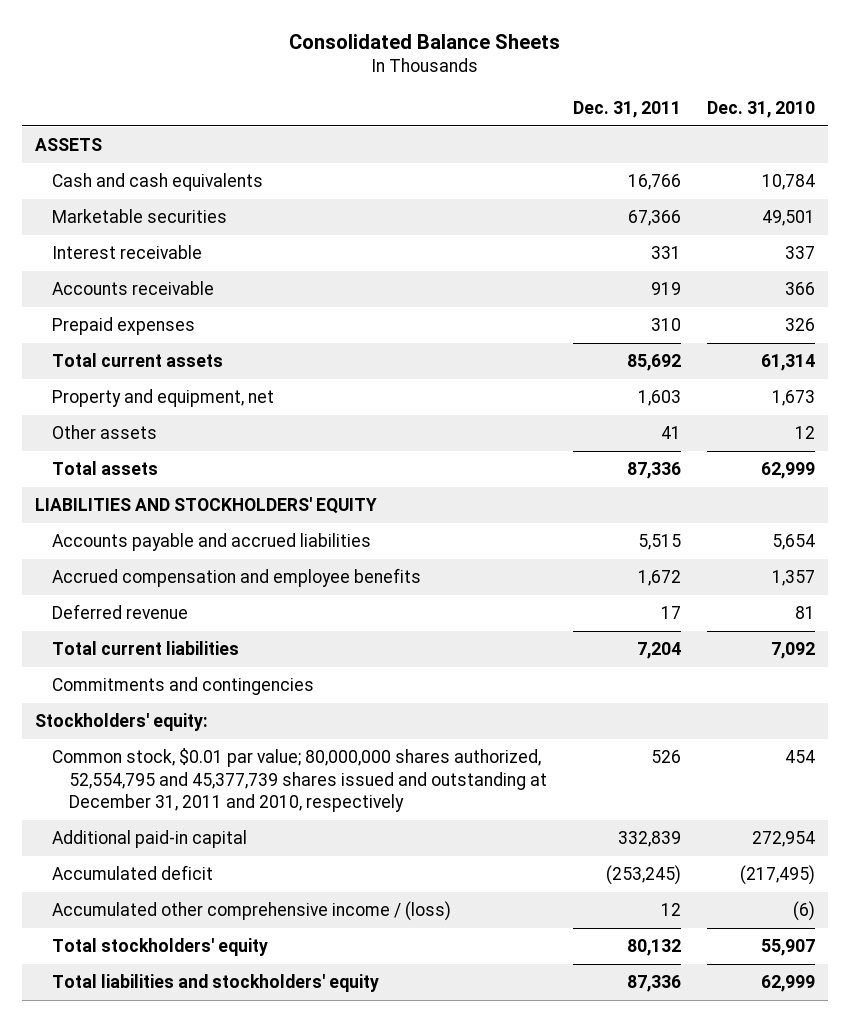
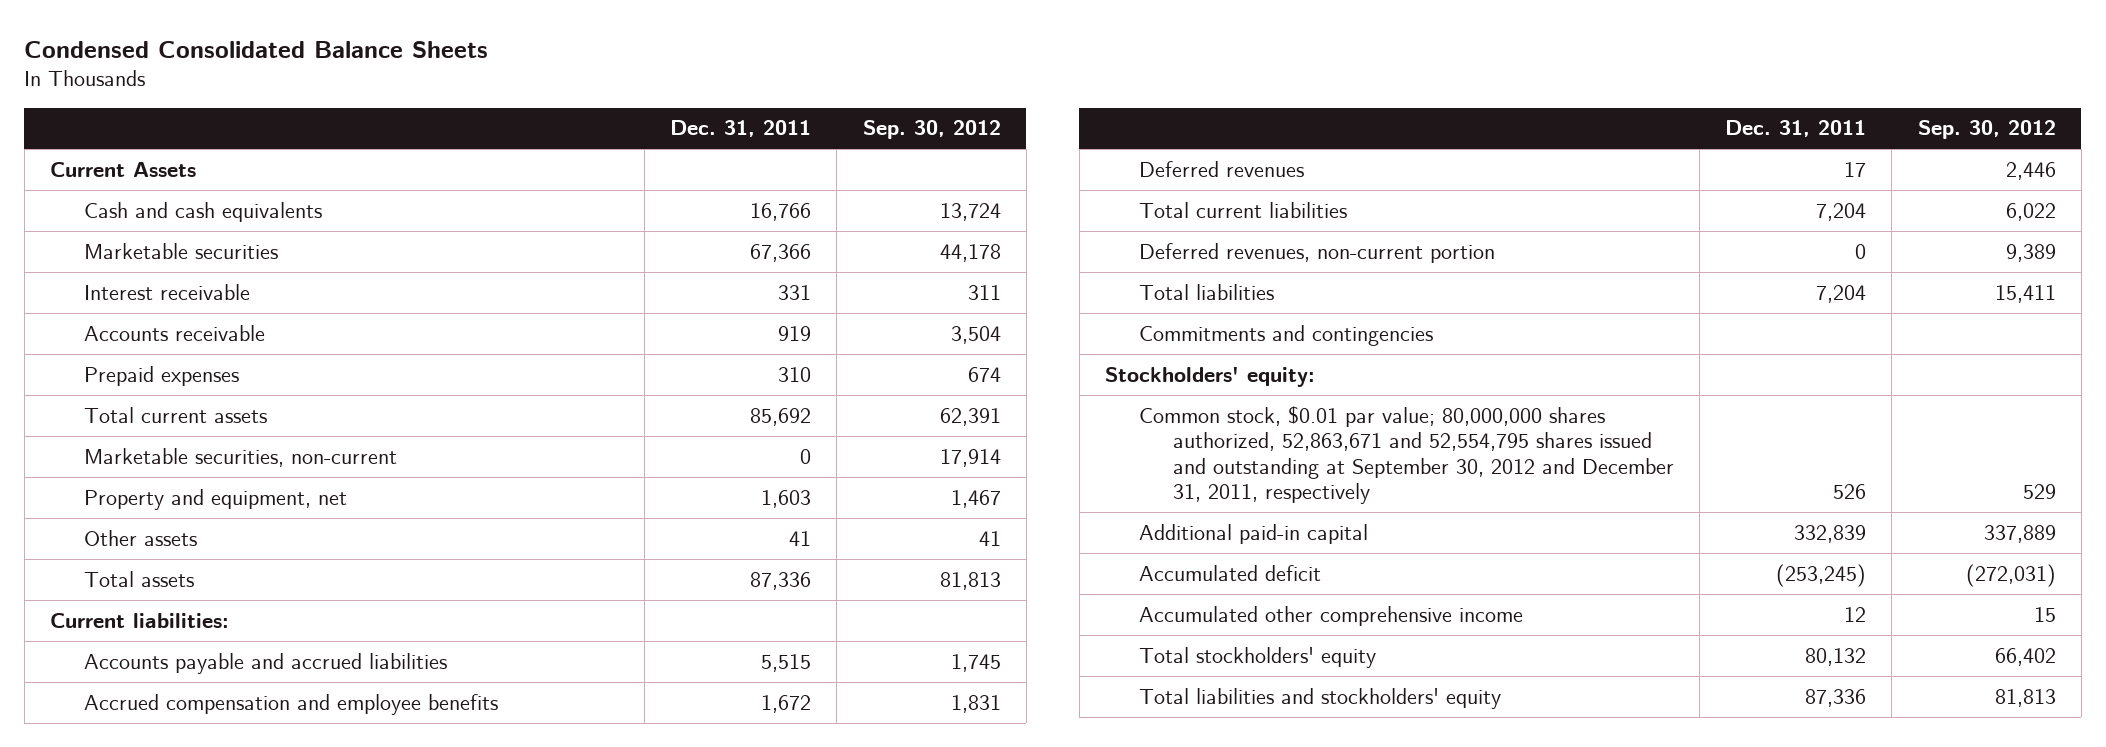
- Consolidated Balance Sheets
+ Condensed Consolidated Balance Sheets
- | Dec. 31, 2011 | Dec. 31, 2010
+ | Dec. 31, 2011 | Sep. 30, 2012
- ASSETS
+ Current Assets
+ Marketable securities, non-current | 0 | 17,914
- LIABILITIES AND STOCKHOLDERS' EQUITY
+ Current liabilities:
- Deferred revenue | 17 | 81
+ Deferred revenues | 17 | 2,446
+ Deferred revenues, non-current portion | 0 | 9,389
+ Total liabilities | 7,204 | 15,411
- Common stock, $0.01 par value; 80,000,000 shares authorized, 52,554,795 and 45,377,739 shares issued and outstanding at December 31, 2011 and 2010, respectively | 526 | 454
+ Common stock, $0.01 par value; 80,000,000 shares authorized, 52,863,671 and 52,554,795 shares issued and outstanding at September 30, 2012 and December 31, 2011, respectively | 526 | 529
- Accumulated other comprehensive income / (loss) | 12 | (6)
+ Accumulated other comprehensive income | 12 | 15

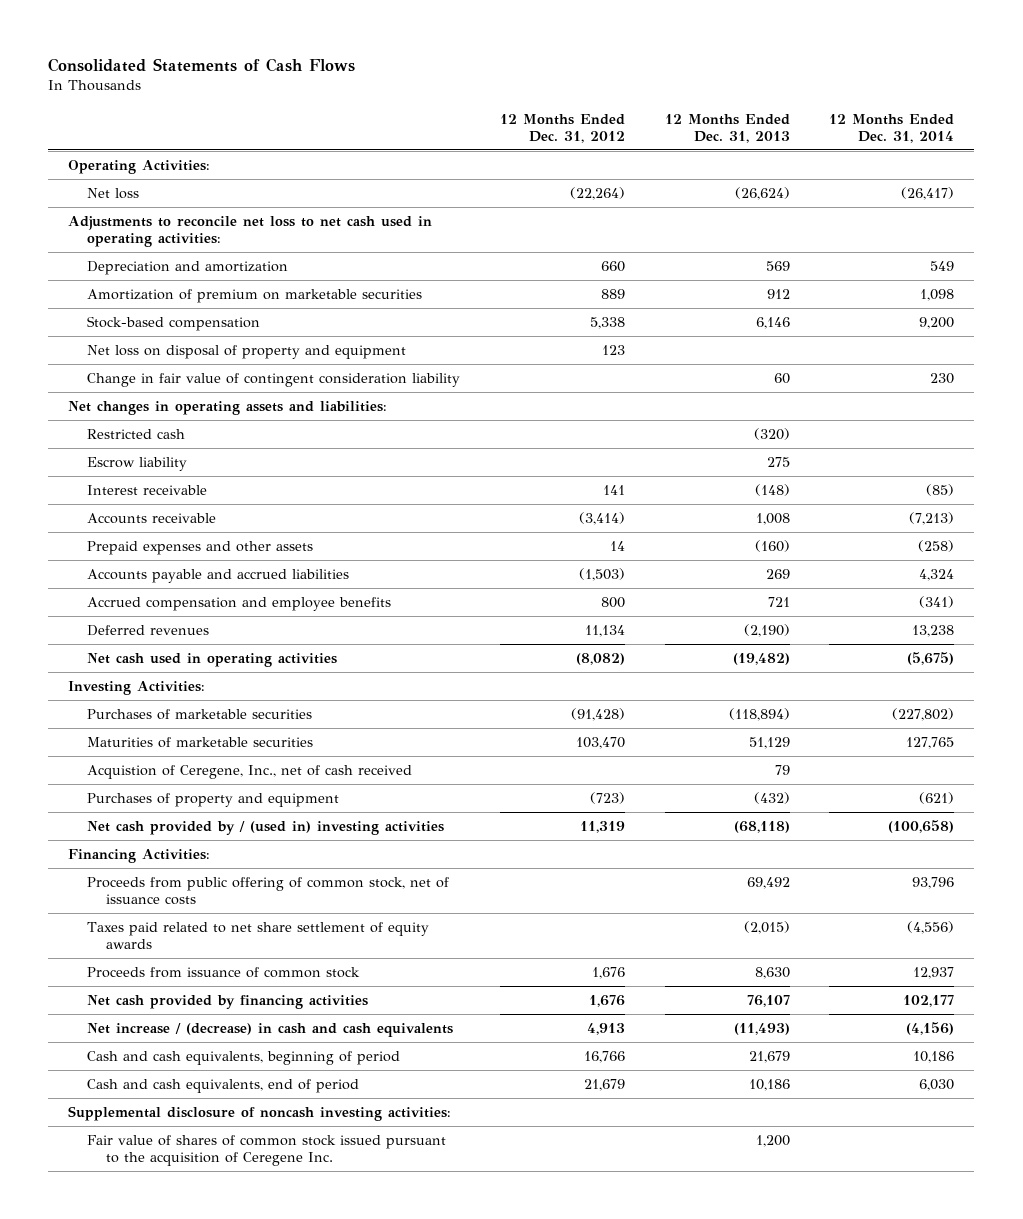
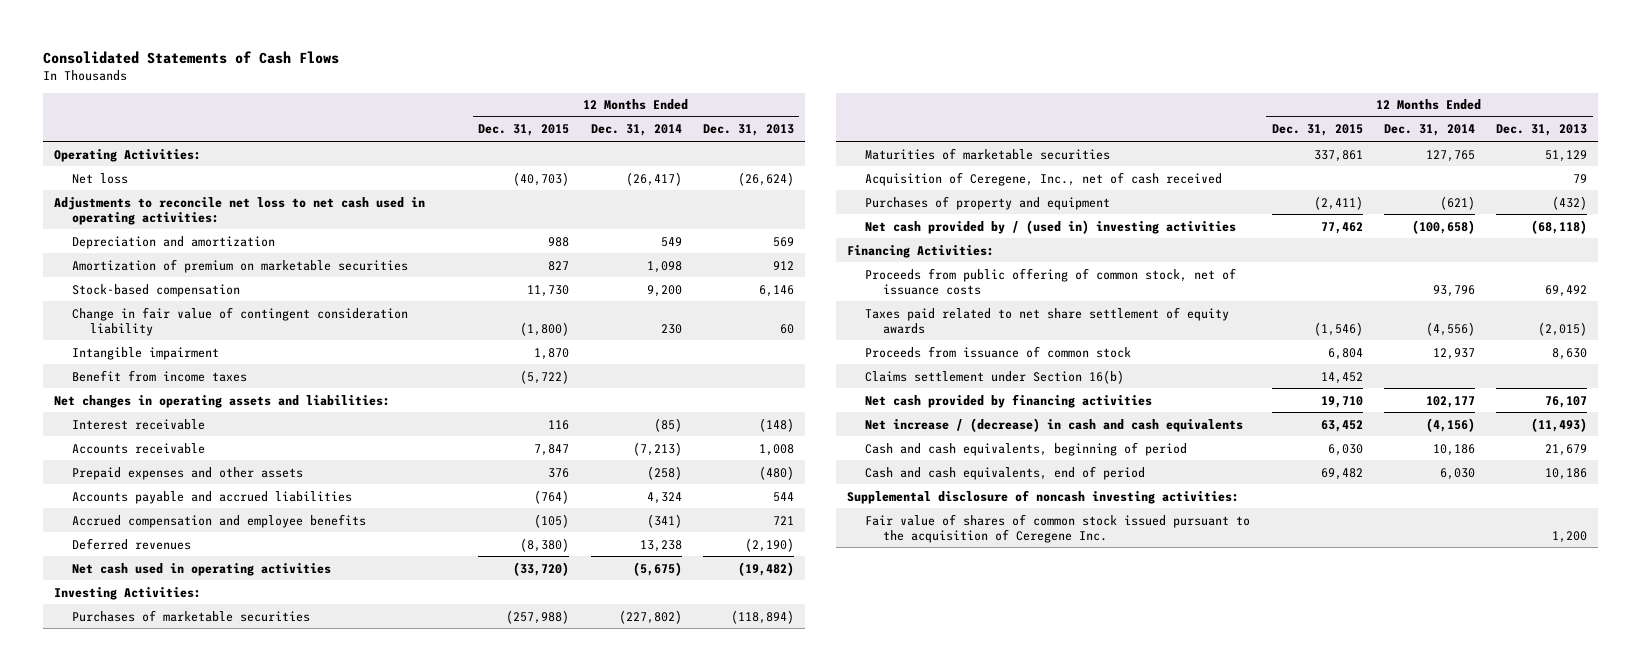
- | 12 Months Ended Dec. 31, 2012 | 12 Months Ended Dec. 31, 2013 | 12 Months Ended Dec. 31, 2014
+ | 12 Months Ended Dec. 31, 2015 | 12 Months Ended Dec. 31, 2014 | 12 Months Ended Dec. 31, 2013
- Net loss on disposal of property and equipment | 123 | |
+ Intangible impairment | 1,870 | |
+ Benefit from income taxes | (5,722) | |
- Restricted cash | | (320) |
- Escrow liability | | 275 |
- Prepaid expenses and other assets | 14 | (160) | (258)
- Accounts payable and accrued liabilities | (1,503) | 269 | 4,324
+ Prepaid expenses and other assets | 376 | (258) | (480)
+ Accounts payable and accrued liabilities | (764) | 4,324 | 544
- Acquistion of Ceregene, Inc., net of cash received | | 79 |
+ Acquisition of Ceregene, Inc., net of cash received | | | 79
+ Claims settlement under Section 16(b) | 14,452 | |

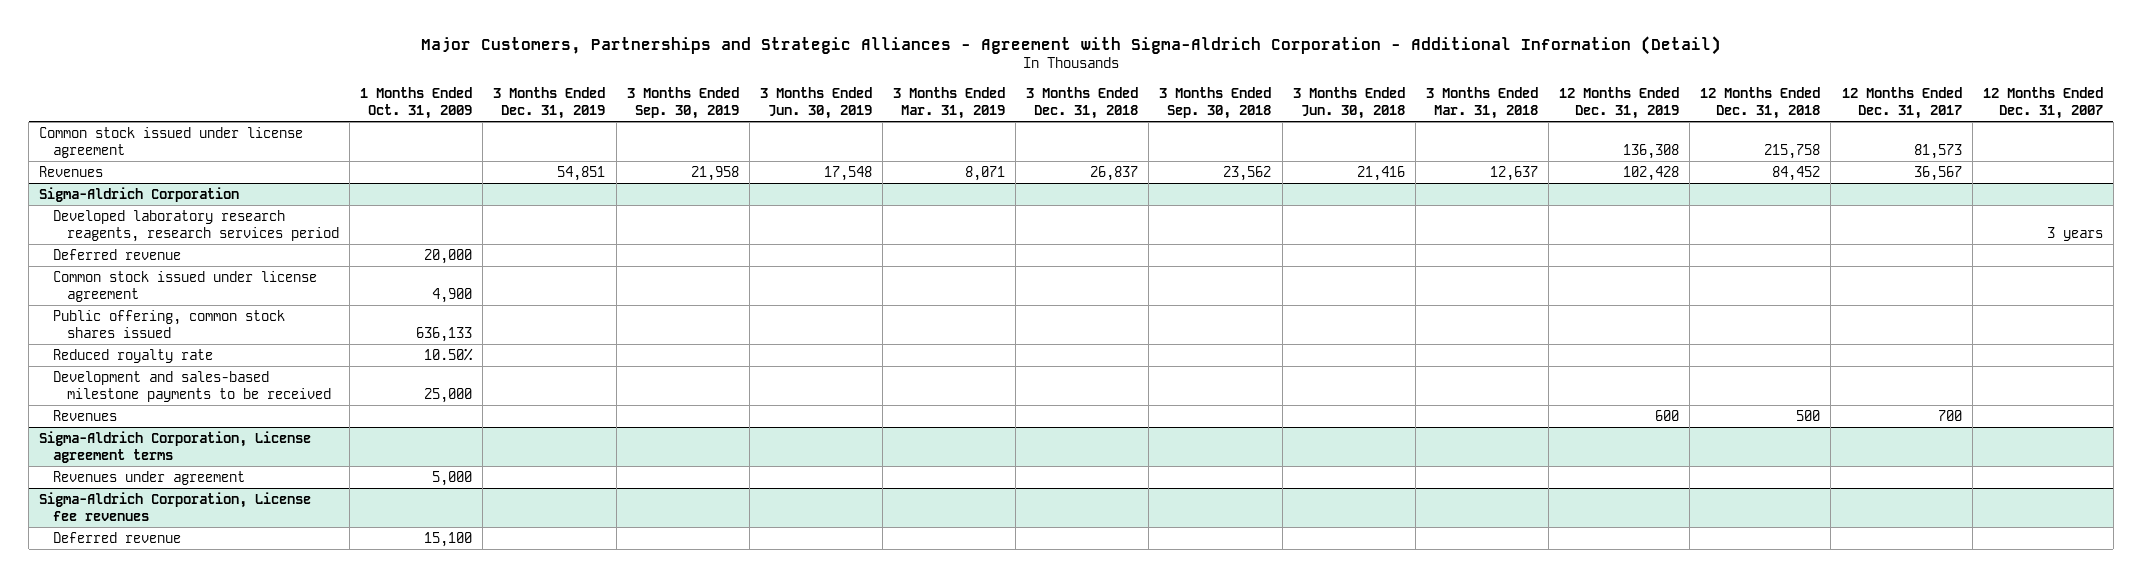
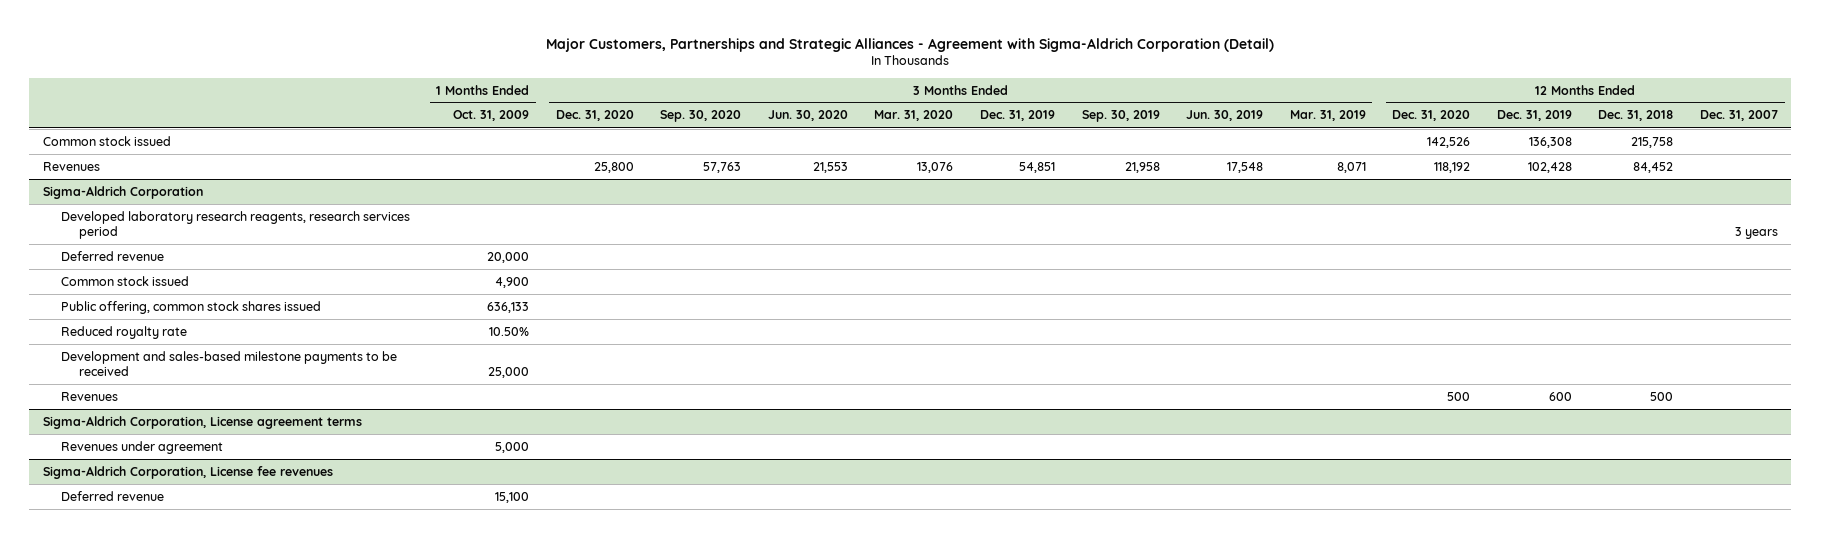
- Major Customers, Partnerships and Strategic Alliances - Agreement with Sigma-Aldrich Corporation - Additional Information (Detail)
+ Major Customers, Partnerships and Strategic Alliances - Agreement with Sigma-Aldrich Corporation (Detail)
- | 1 Months Ended Oct. 31, 2009 | 3 Months Ended Dec. 31, 2019 | 3 Months Ended Sep. 30, 2019 | 3 Months Ended Jun. 30, 2019 | 3 Months Ended Mar. 31, 2019 | 3 Months Ended Dec. 31, 2018 | 3 Months Ended Sep. 30, 2018 | 3 Months Ended Jun. 30, 2018 | 3 Months Ended Mar. 31, 2018 | 12 Months Ended Dec. 31, 2019 | 12 Months Ended Dec. 31, 2018 | 12 Months Ended Dec. 31, 2017 | 12 Months Ended Dec. 31, 2007
+ | 1 Months Ended Oct. 31, 2009 | 3 Months Ended Dec. 31, 2020 | 3 Months Ended Sep. 30, 2020 | 3 Months Ended Jun. 30, 2020 | 3 Months Ended Mar. 31, 2020 | 3 Months Ended Dec. 31, 2019 | 3 Months Ended Sep. 30, 2019 | 3 Months Ended Jun. 30, 2019 | 3 Months Ended Mar. 31, 2019 | 12 Months Ended Dec. 31, 2020 | 12 Months Ended Dec. 31, 2019 | 12 Months Ended Dec. 31, 2018 | 12 Months Ended Dec. 31, 2007
- Common stock issued under license agreement | | | | | | | | | | 136,308 | 215,758 | 81,573 |
+ Common stock issued | | | | | | | | | | 142,526 | 136,308 | 215,758 |
@ Sigma-Aldrich Corporation
- Common stock issued under license agreement | 4,900 | | | | | | | | | | | |
+ Common stock issued | 4,900 | | | | | | | | | | | |

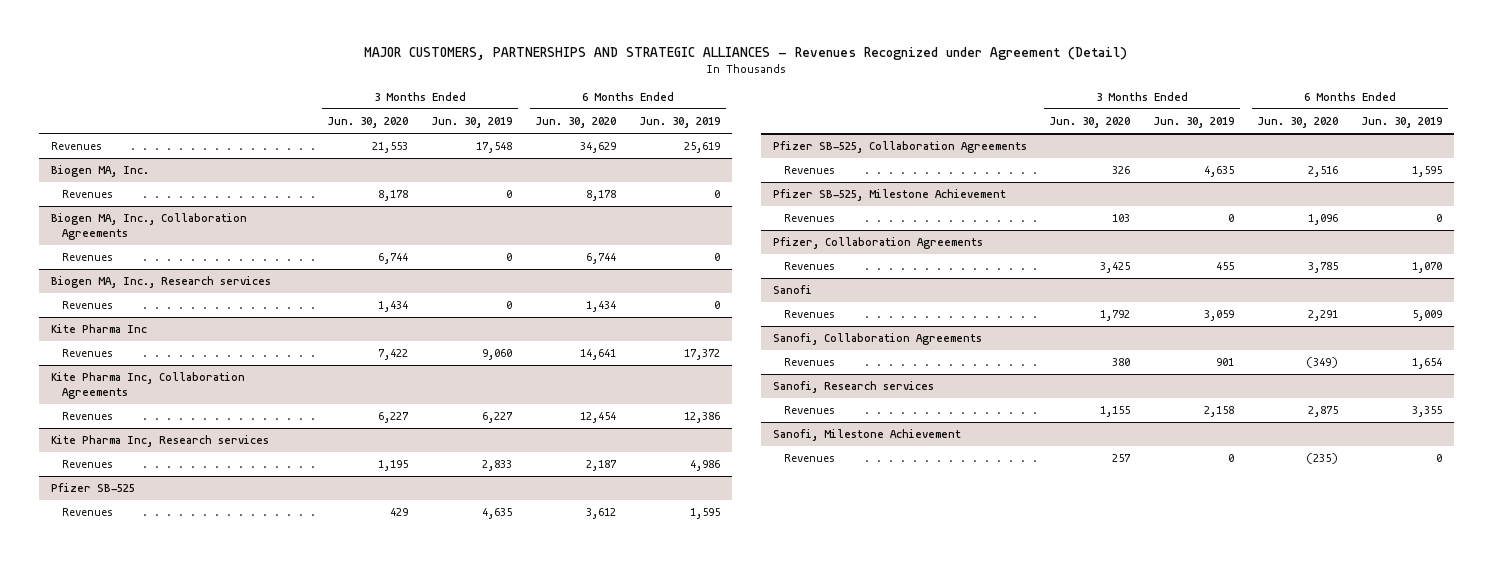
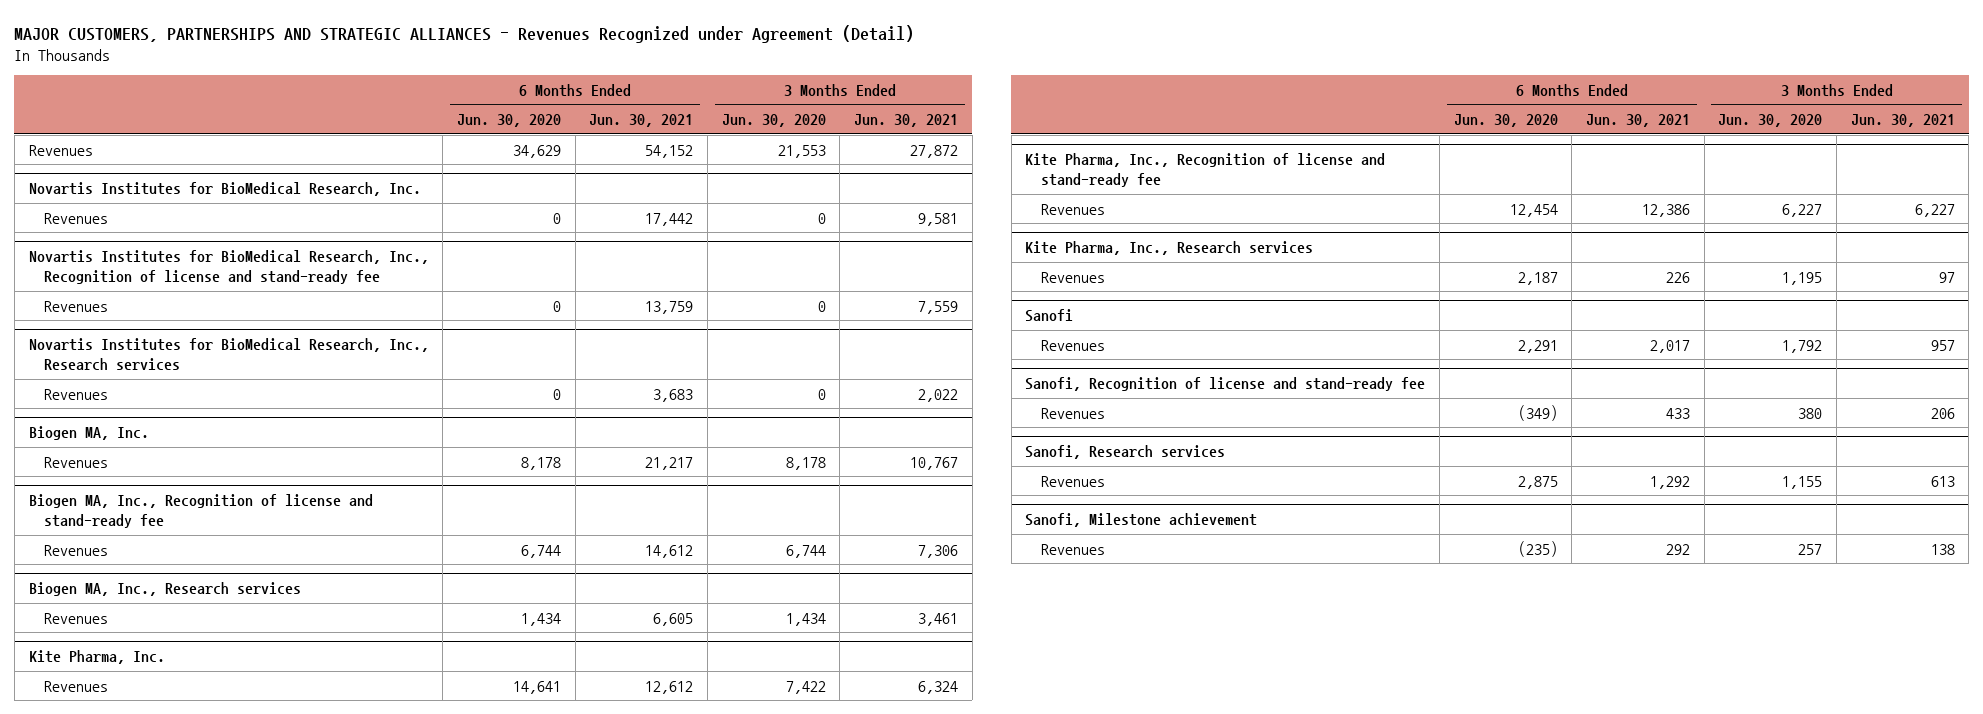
- | 3 Months Ended Jun. 30, 2020 | 3 Months Ended Jun. 30, 2019 | 6 Months Ended Jun. 30, 2020 | 6 Months Ended Jun. 30, 2019
+ | 6 Months Ended Jun. 30, 2020 | 6 Months Ended Jun. 30, 2021 | 3 Months Ended Jun. 30, 2020 | 3 Months Ended Jun. 30, 2021
+ Novartis Institutes for BioMedical Research, Inc.
+ Revenues | 0 | 17,442 | 0 | 9,581
+ Novartis Institutes for BioMedical Research, Inc., Recognition of license and stand-ready fee
+ Revenues | 0 | 13,759 | 0 | 7,559
+ Novartis Institutes for BioMedical Research, Inc., Research services
+ Revenues | 0 | 3,683 | 0 | 2,022
- Biogen MA, Inc., Collaboration Agreements
+ Biogen MA, Inc., Recognition of license and stand-ready fee
- Kite Pharma Inc
+ Kite Pharma, Inc.
- Kite Pharma Inc, Collaboration Agreements
+ Kite Pharma, Inc., Recognition of license and stand-ready fee
- Kite Pharma Inc, Research services
+ Kite Pharma, Inc., Research services
- Pfizer SB-525
- Revenues | 429 | 4,635 | 3,612 | 1,595
- Pfizer SB-525, Collaboration Agreements
- Revenues | 326 | 4,635 | 2,516 | 1,595
- Pfizer SB-525, Milestone Achievement
- Revenues | 103 | 0 | 1,096 | 0
- Pfizer, Collaboration Agreements
- Revenues | 3,425 | 455 | 3,785 | 1,070
- Sanofi, Collaboration Agreements
+ Sanofi, Recognition of license and stand-ready fee
- Sanofi, Milestone Achievement
+ Sanofi, Milestone achievement

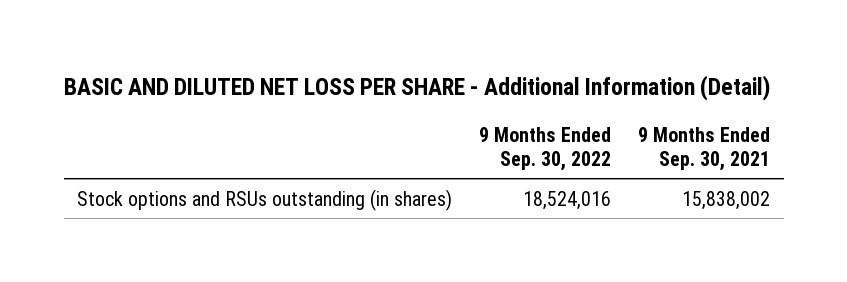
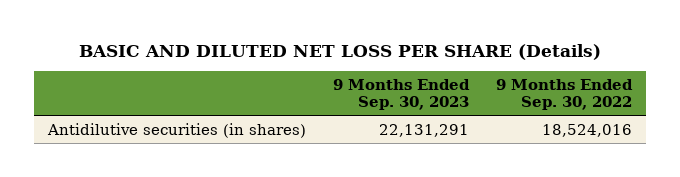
- BASIC AND DILUTED NET LOSS PER SHARE - Additional Information (Detail)
+ BASIC AND DILUTED NET LOSS PER SHARE (Details)
- | 9 Months Ended Sep. 30, 2022 | 9 Months Ended Sep. 30, 2021
+ | 9 Months Ended Sep. 30, 2023 | 9 Months Ended Sep. 30, 2022
- Stock options and RSUs outstanding (in shares) | 18,524,016 | 15,838,002
+ Antidilutive securities (in shares) | 22,131,291 | 18,524,016

